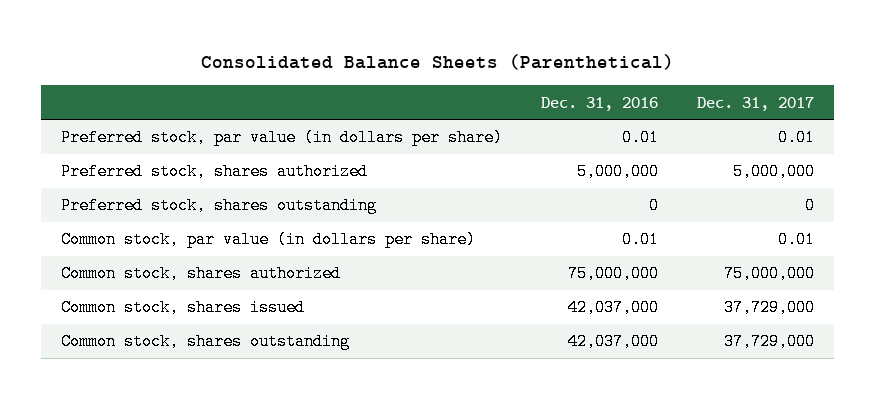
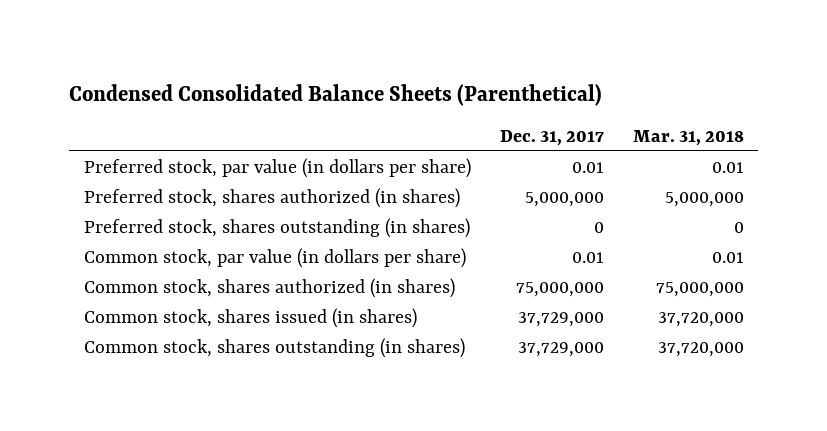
- Consolidated Balance Sheets (Parenthetical)
+ Condensed Consolidated Balance Sheets (Parenthetical)
- | Dec. 31, 2016 | Dec. 31, 2017
+ | Dec. 31, 2017 | Mar. 31, 2018
- Preferred stock, shares authorized | 5,000,000 | 5,000,000
- Preferred stock, shares outstanding | 0 | 0
+ Preferred stock, shares authorized (in shares) | 5,000,000 | 5,000,000
+ Preferred stock, shares outstanding (in shares) | 0 | 0
- Common stock, shares authorized | 75,000,000 | 75,000,000
- Common stock, shares issued | 42,037,000 | 37,729,000
- Common stock, shares outstanding | 42,037,000 | 37,729,000
+ Common stock, shares authorized (in shares) | 75,000,000 | 75,000,000
+ Common stock, shares issued (in shares) | 37,729,000 | 37,720,000
+ Common stock, shares outstanding (in shares) | 37,729,000 | 37,720,000

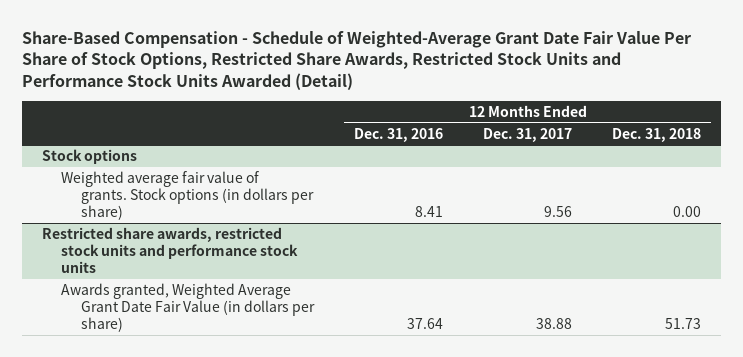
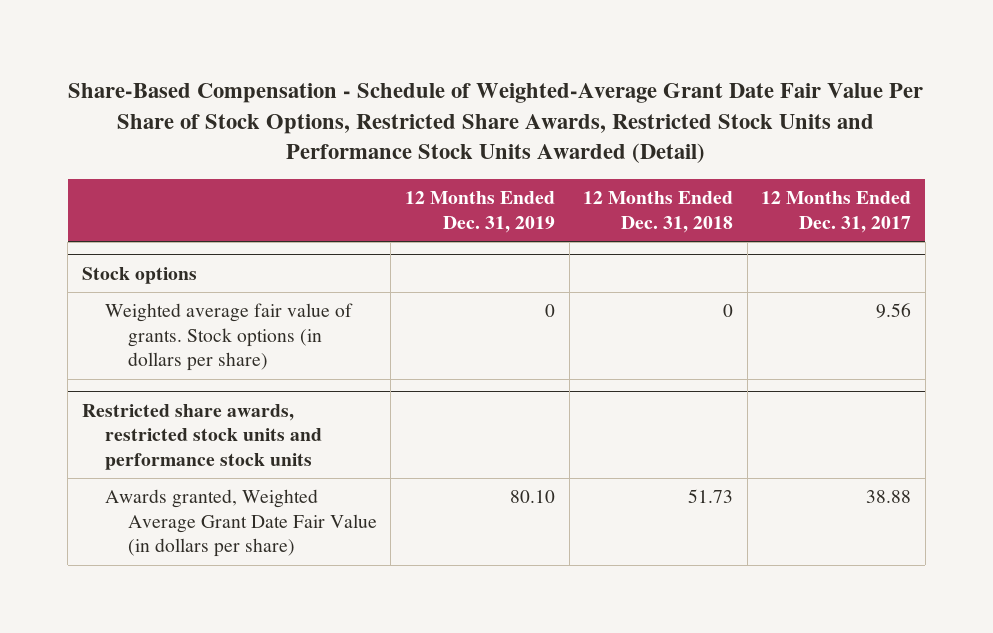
- | 12 Months Ended Dec. 31, 2016 | 12 Months Ended Dec. 31, 2017 | 12 Months Ended Dec. 31, 2018
+ | 12 Months Ended Dec. 31, 2019 | 12 Months Ended Dec. 31, 2018 | 12 Months Ended Dec. 31, 2017
@ Stock options
- Weighted average fair value of grants. Stock options (in dollars per share) | 8.41 | 9.56 | 0.00
+ Weighted average fair value of grants. Stock options (in dollars per share) | 0 | 0 | 9.56

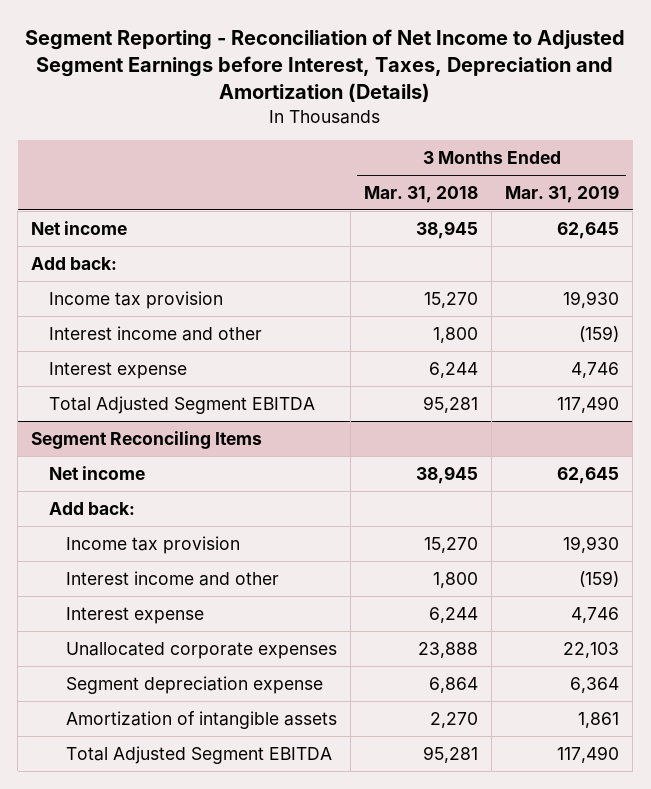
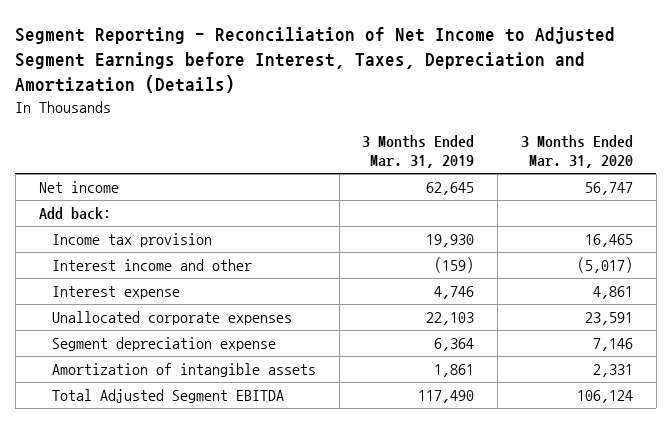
- | 3 Months Ended Mar. 31, 2018 | 3 Months Ended Mar. 31, 2019
+ | 3 Months Ended Mar. 31, 2019 | 3 Months Ended Mar. 31, 2020
- Total Adjusted Segment EBITDA | 95,281 | 117,490
- Segment Reconciling Items
- Net income | 38,945 | 62,645
- Add back:
- Income tax provision | 15,270 | 19,930
- Interest income and other | 1,800 | (159)
- Interest expense | 6,244 | 4,746

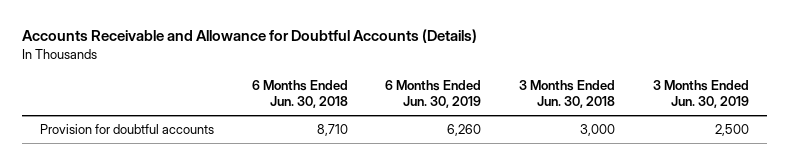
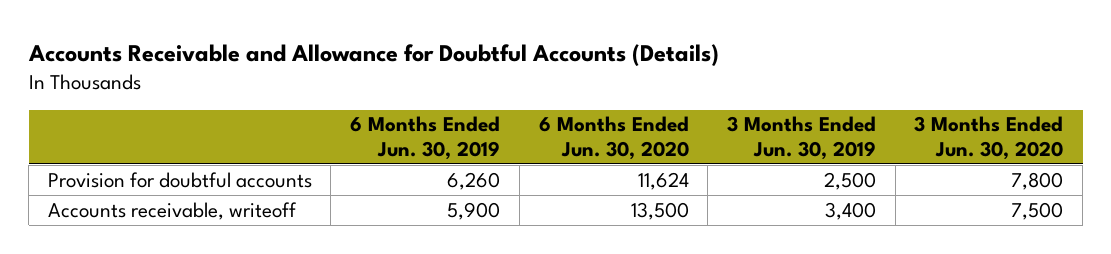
- | 6 Months Ended Jun. 30, 2018 | 6 Months Ended Jun. 30, 2019 | 3 Months Ended Jun. 30, 2018 | 3 Months Ended Jun. 30, 2019
+ | 6 Months Ended Jun. 30, 2019 | 6 Months Ended Jun. 30, 2020 | 3 Months Ended Jun. 30, 2019 | 3 Months Ended Jun. 30, 2020
+ Accounts receivable, writeoff | 5,900 | 13,500 | 3,400 | 7,500

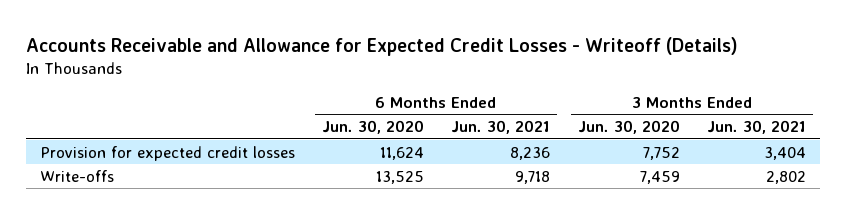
- Accounts Receivable and Allowance for Doubtful Accounts (Details)
+ Accounts Receivable and Allowance for Expected Credit Losses - Writeoff (Details)
- | 6 Months Ended Jun. 30, 2019 | 6 Months Ended Jun. 30, 2020 | 3 Months Ended Jun. 30, 2019 | 3 Months Ended Jun. 30, 2020
+ | 6 Months Ended Jun. 30, 2020 | 6 Months Ended Jun. 30, 2021 | 3 Months Ended Jun. 30, 2020 | 3 Months Ended Jun. 30, 2021
- Provision for doubtful accounts | 6,260 | 11,624 | 2,500 | 7,800
- Accounts receivable, writeoff | 5,900 | 13,500 | 3,400 | 7,500
+ Provision for expected credit losses | 11,624 | 8,236 | 7,752 | 3,404
+ Write-offs | 13,525 | 9,718 | 7,459 | 2,802

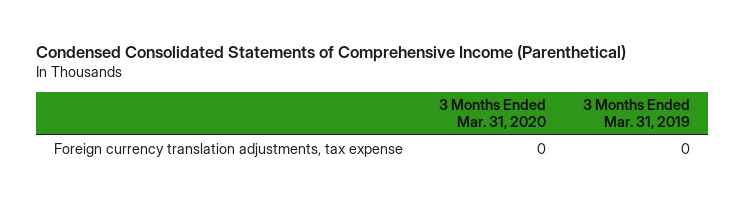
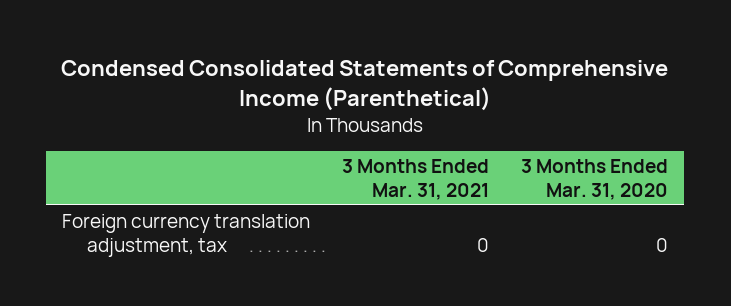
- | 3 Months Ended Mar. 31, 2020 | 3 Months Ended Mar. 31, 2019
+ | 3 Months Ended Mar. 31, 2021 | 3 Months Ended Mar. 31, 2020
- Foreign currency translation adjustments, tax expense | 0 | 0
+ Foreign currency translation adjustment, tax | 0 | 0

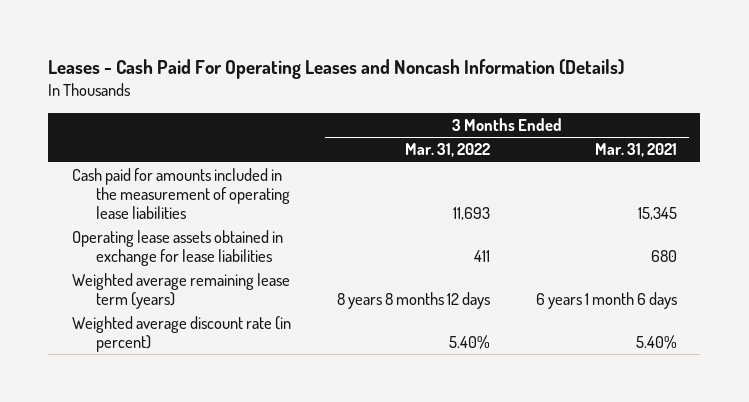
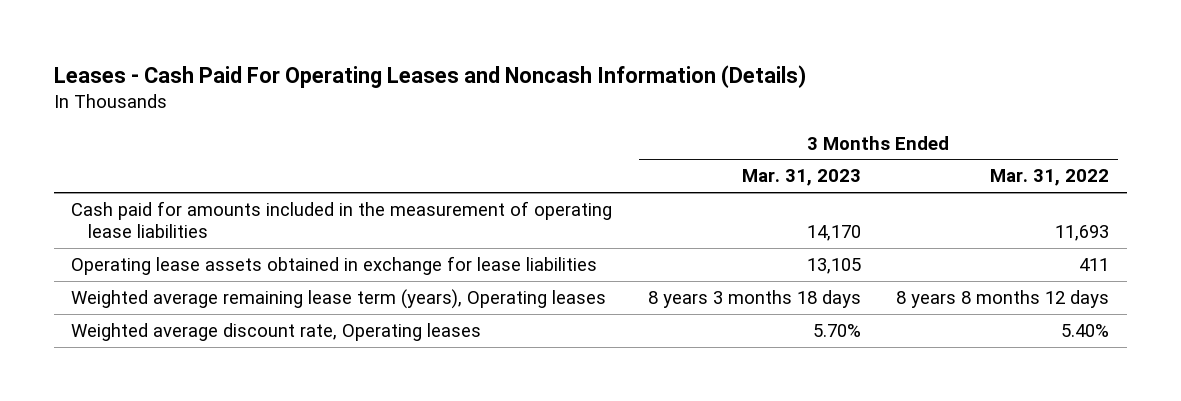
- | 3 Months Ended Mar. 31, 2022 | 3 Months Ended Mar. 31, 2021
+ | 3 Months Ended Mar. 31, 2023 | 3 Months Ended Mar. 31, 2022
- Weighted average remaining lease term (years) | 8 years 8 months 12 days | 6 years 1 month 6 days
- Weighted average discount rate (in percent) | 5.40% | 5.40%
+ Weighted average remaining lease term (years), Operating leases | 8 years 3 months 18 days | 8 years 8 months 12 days
+ Weighted average discount rate, Operating leases | 5.70% | 5.40%

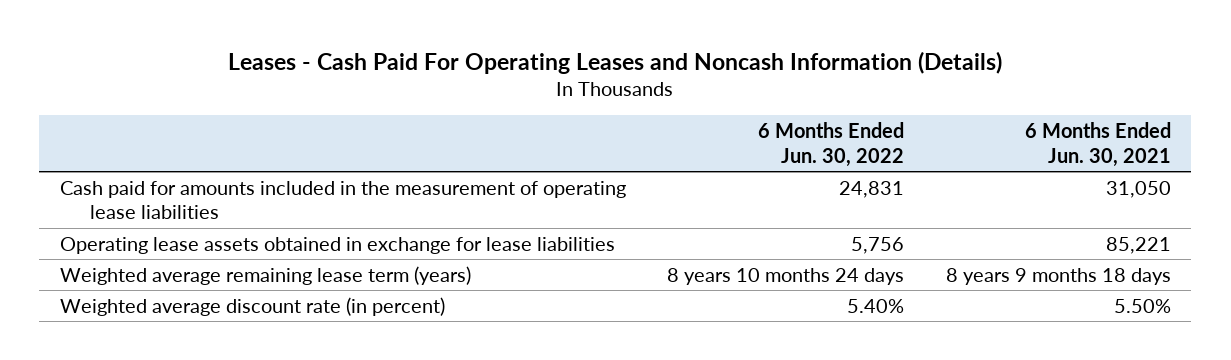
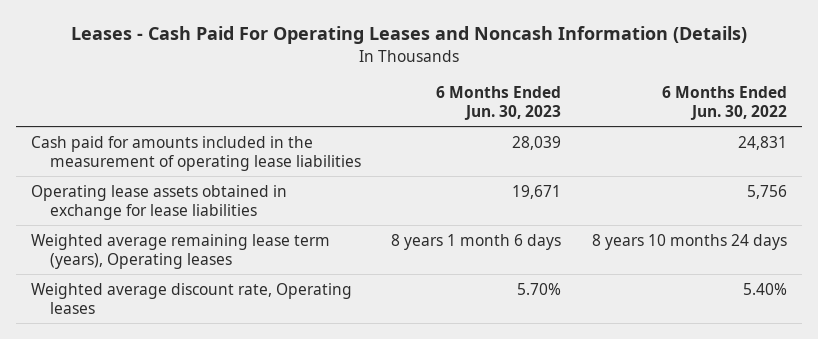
- | 6 Months Ended Jun. 30, 2022 | 6 Months Ended Jun. 30, 2021
+ | 6 Months Ended Jun. 30, 2023 | 6 Months Ended Jun. 30, 2022
- Weighted average remaining lease term (years) | 8 years 10 months 24 days | 8 years 9 months 18 days
- Weighted average discount rate (in percent) | 5.40% | 5.50%
+ Weighted average remaining lease term (years), Operating leases | 8 years 1 month 6 days | 8 years 10 months 24 days
+ Weighted average discount rate, Operating leases | 5.70% | 5.40%

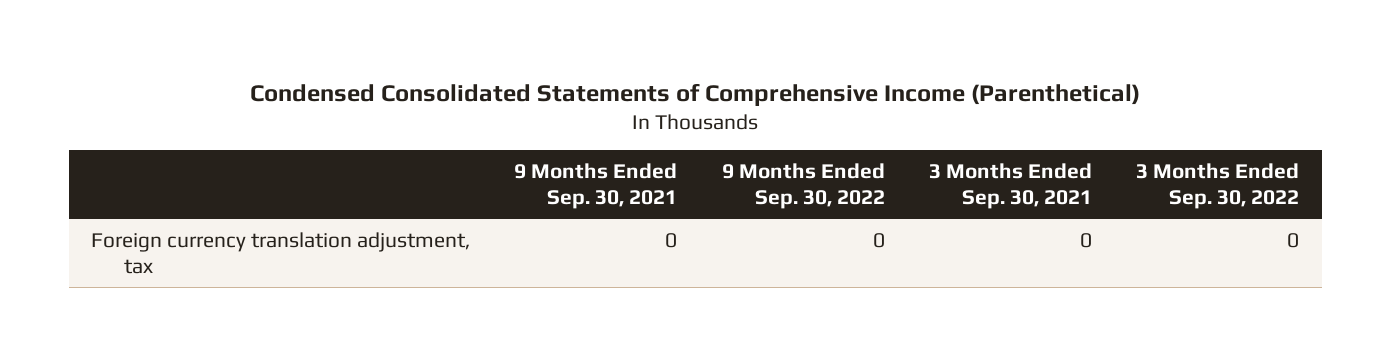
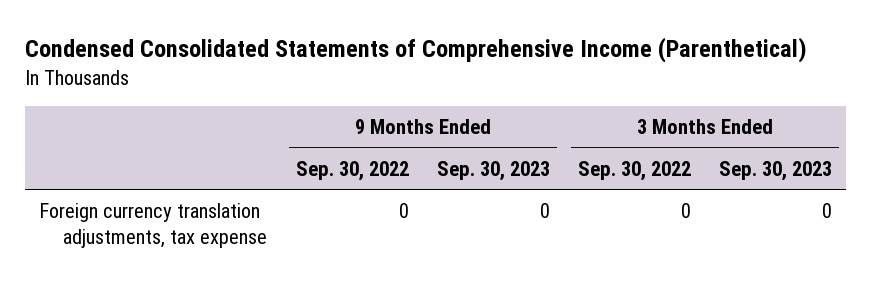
- | 9 Months Ended Sep. 30, 2021 | 9 Months Ended Sep. 30, 2022 | 3 Months Ended Sep. 30, 2021 | 3 Months Ended Sep. 30, 2022
+ | 9 Months Ended Sep. 30, 2022 | 9 Months Ended Sep. 30, 2023 | 3 Months Ended Sep. 30, 2022 | 3 Months Ended Sep. 30, 2023
- Foreign currency translation adjustment, tax | 0 | 0 | 0 | 0
+ Foreign currency translation adjustments, tax expense | 0 | 0 | 0 | 0

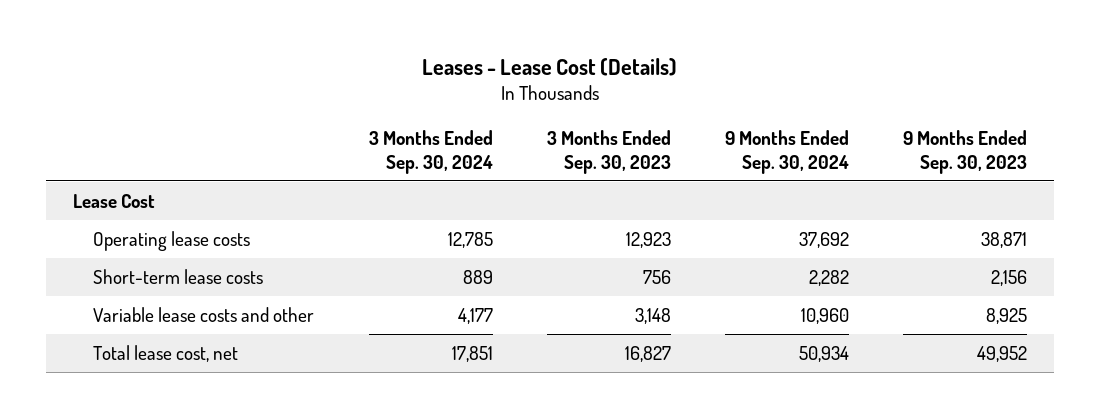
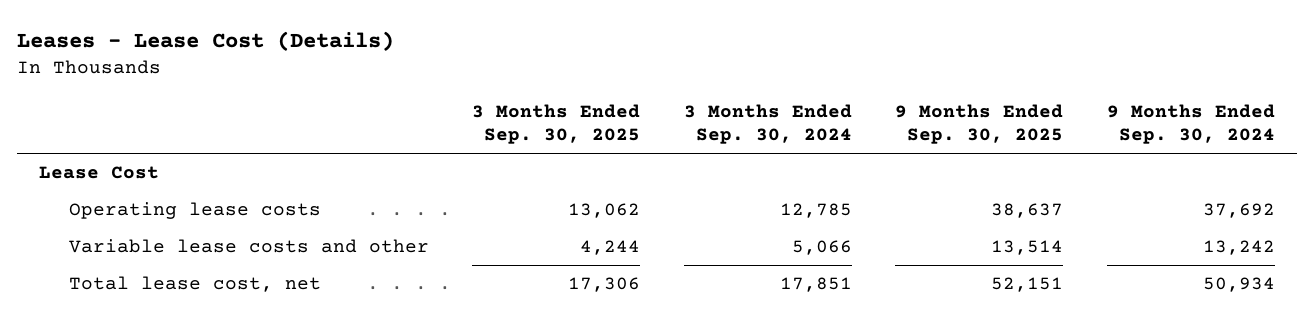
- | 3 Months Ended Sep. 30, 2024 | 3 Months Ended Sep. 30, 2023 | 9 Months Ended Sep. 30, 2024 | 9 Months Ended Sep. 30, 2023
+ | 3 Months Ended Sep. 30, 2025 | 3 Months Ended Sep. 30, 2024 | 9 Months Ended Sep. 30, 2025 | 9 Months Ended Sep. 30, 2024
- Short-term lease costs | 889 | 756 | 2,282 | 2,156
- Variable lease costs and other | 4,177 | 3,148 | 10,960 | 8,925
+ Variable lease costs and other | 4,244 | 5,066 | 13,514 | 13,242

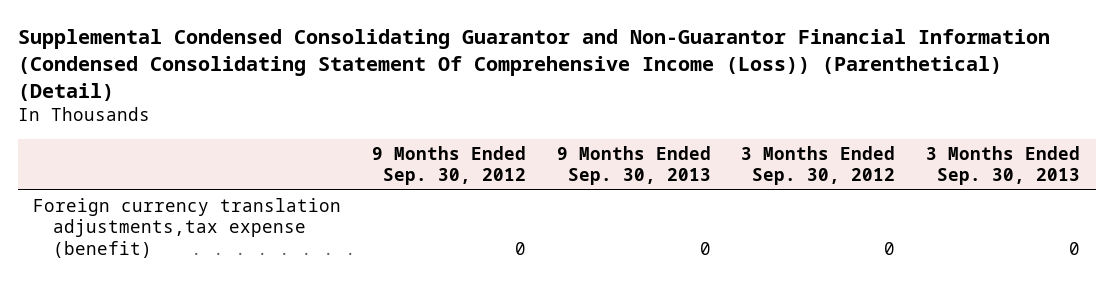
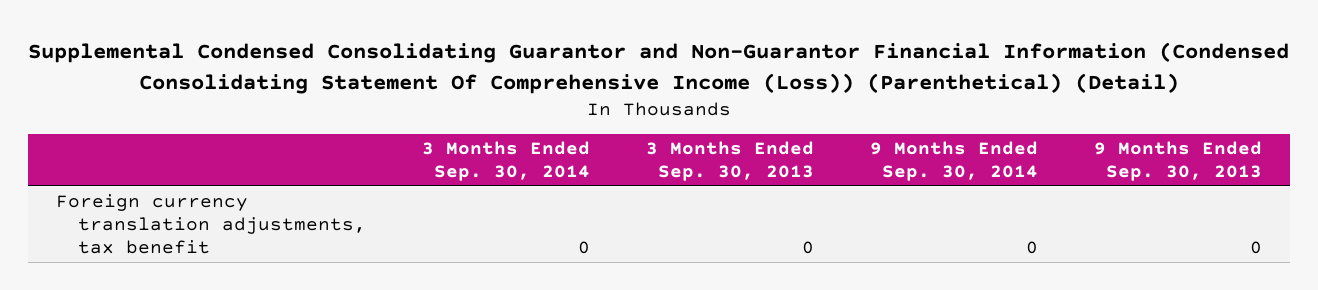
- | 9 Months Ended Sep. 30, 2012 | 9 Months Ended Sep. 30, 2013 | 3 Months Ended Sep. 30, 2012 | 3 Months Ended Sep. 30, 2013
+ | 3 Months Ended Sep. 30, 2014 | 3 Months Ended Sep. 30, 2013 | 9 Months Ended Sep. 30, 2014 | 9 Months Ended Sep. 30, 2013
- Foreign currency translation adjustments,tax expense (benefit) | 0 | 0 | 0 | 0
+ Foreign currency translation adjustments, tax benefit | 0 | 0 | 0 | 0

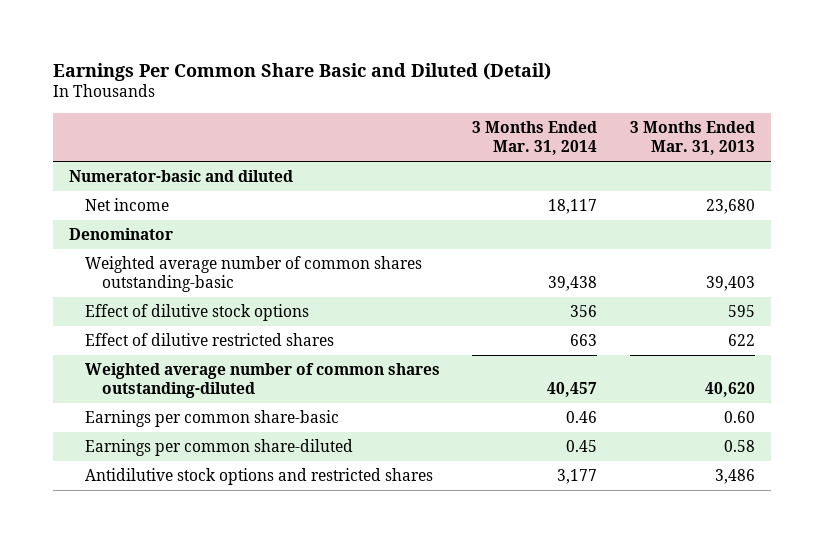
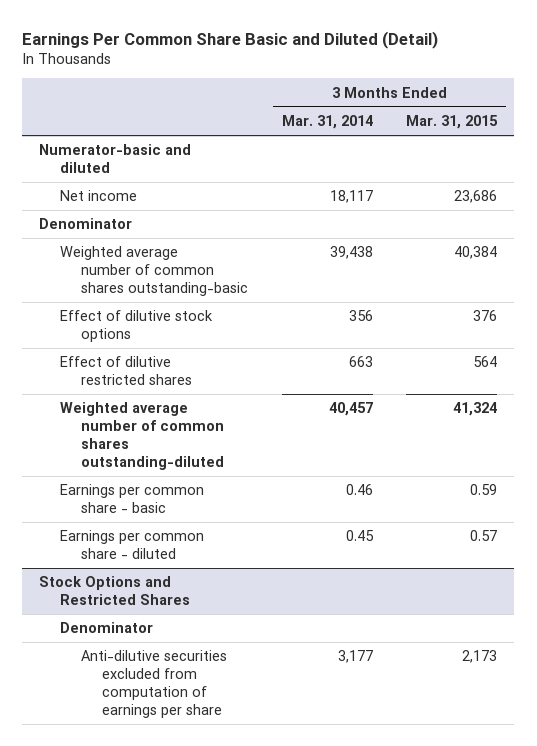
- | 3 Months Ended Mar. 31, 2014 | 3 Months Ended Mar. 31, 2013
+ | 3 Months Ended Mar. 31, 2014 | 3 Months Ended Mar. 31, 2015
- Earnings per common share-basic | 0.46 | 0.60
- Earnings per common share-diluted | 0.45 | 0.58
- Antidilutive stock options and restricted shares | 3,177 | 3,486
+ Earnings per common share - basic | 0.46 | 0.59
+ Earnings per common share - diluted | 0.45 | 0.57
+ Stock Options and Restricted Shares
+ Denominator
+ Anti-dilutive securities excluded from computation of earnings per share | 3,177 | 2,173

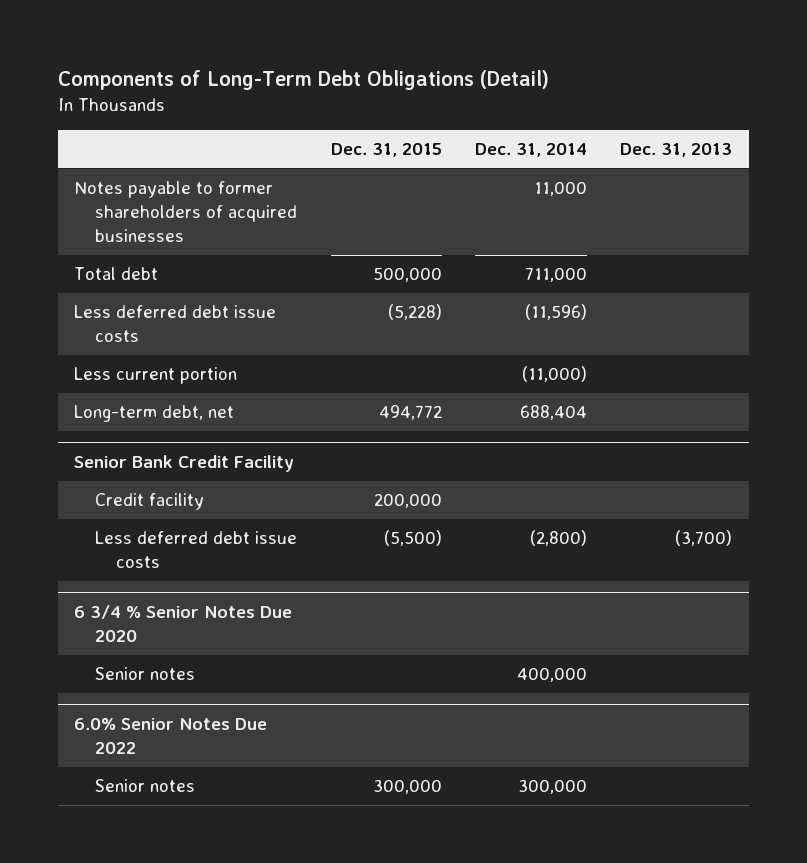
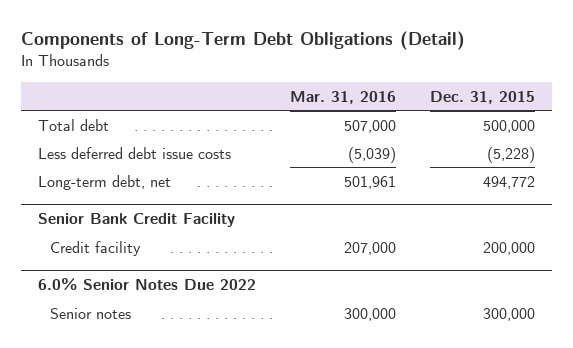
- | Dec. 31, 2015 | Dec. 31, 2014 | Dec. 31, 2013
+ | Mar. 31, 2016 | Dec. 31, 2015
- Notes payable to former shareholders of acquired businesses | | 11,000 |
- Less current portion | | (11,000) |
@ Senior Bank Credit Facility
- Less deferred debt issue costs | (5,500) | (2,800) | (3,700)
- 6 3/4 % Senior Notes Due 2020
- Senior notes | | 400,000 |

